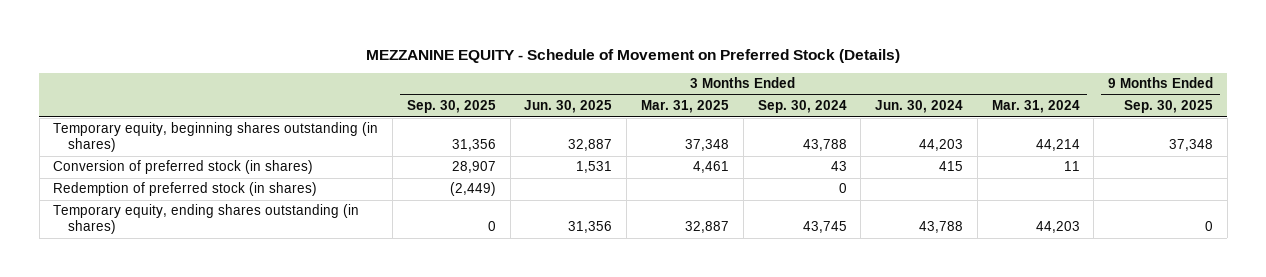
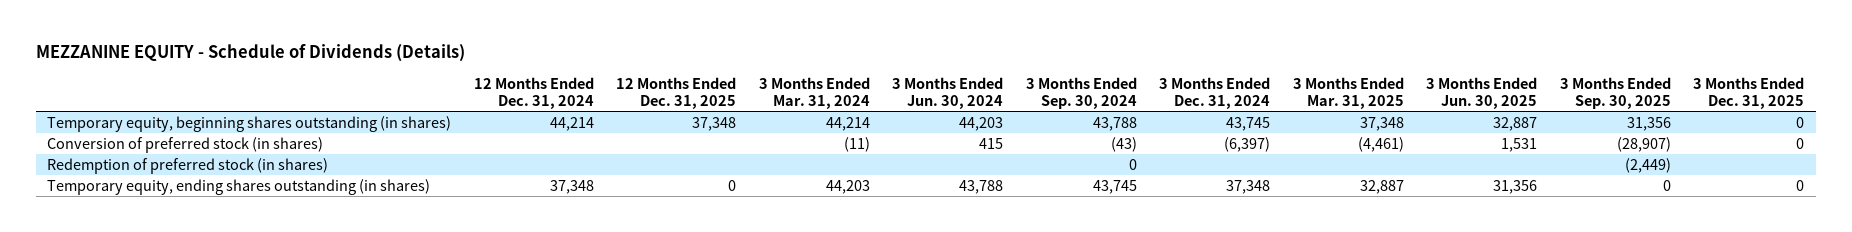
- MEZZANINE EQUITY - Schedule of Movement on Preferred Stock (Details)
+ MEZZANINE EQUITY - Schedule of Dividends (Details)
- | 3 Months Ended Sep. 30, 2025 | 3 Months Ended Jun. 30, 2025 | 3 Months Ended Mar. 31, 2025 | 3 Months Ended Sep. 30, 2024 | 3 Months Ended Jun. 30, 2024 | 3 Months Ended Mar. 31, 2024 | 9 Months Ended Sep. 30, 2025
+ | 12 Months Ended Dec. 31, 2024 | 12 Months Ended Dec. 31, 2025 | 3 Months Ended Mar. 31, 2024 | 3 Months Ended Jun. 30, 2024 | 3 Months Ended Sep. 30, 2024 | 3 Months Ended Dec. 31, 2024 | 3 Months Ended Mar. 31, 2025 | 3 Months Ended Jun. 30, 2025 | 3 Months Ended Sep. 30, 2025 | 3 Months Ended Dec. 31, 2025
- Conversion of preferred stock (in shares) | 28,907 | 1,531 | 4,461 | 43 | 415 | 11 |
+ Conversion of preferred stock (in shares) | | | (11) | 415 | (43) | (6,397) | (4,461) | 1,531 | (28,907) | 0

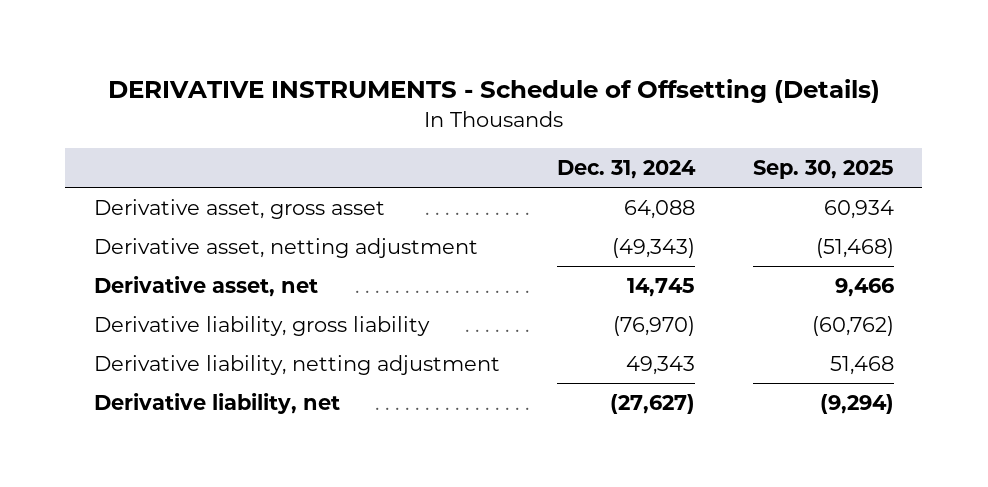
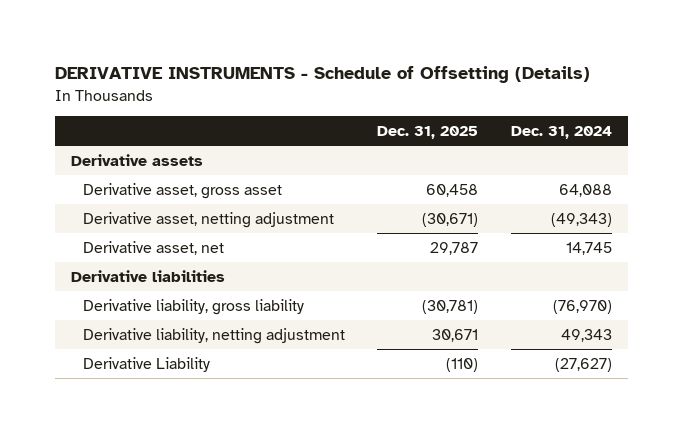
- | Dec. 31, 2024 | Sep. 30, 2025
+ | Dec. 31, 2025 | Dec. 31, 2024
+ Derivative assets
+ Derivative liabilities
- Derivative liability, net | (27,627) | (9,294)
+ Derivative Liability | (110) | (27,627)

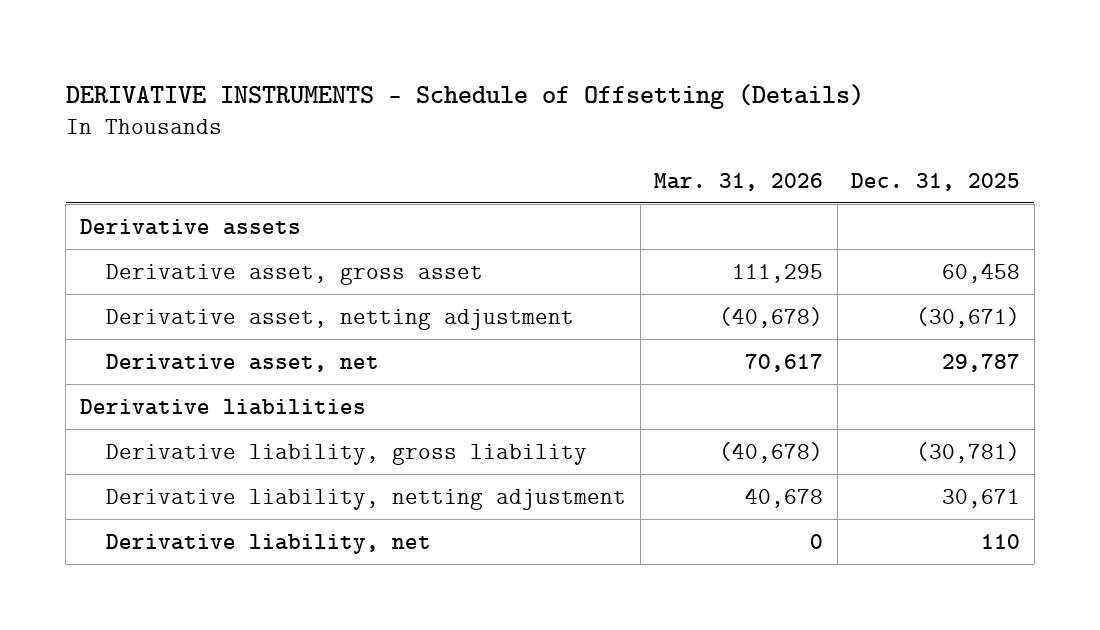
- | Dec. 31, 2025 | Dec. 31, 2024
+ | Mar. 31, 2026 | Dec. 31, 2025
- Derivative Liability | (110) | (27,627)
+ Derivative liability, net | 0 | 110

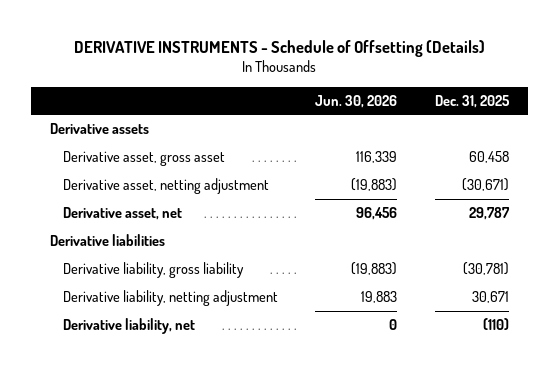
- | Mar. 31, 2026 | Dec. 31, 2025
+ | Jun. 30, 2026 | Dec. 31, 2025
- Derivative liability, net | 0 | 110
+ Derivative liability, net | 0 | (110)

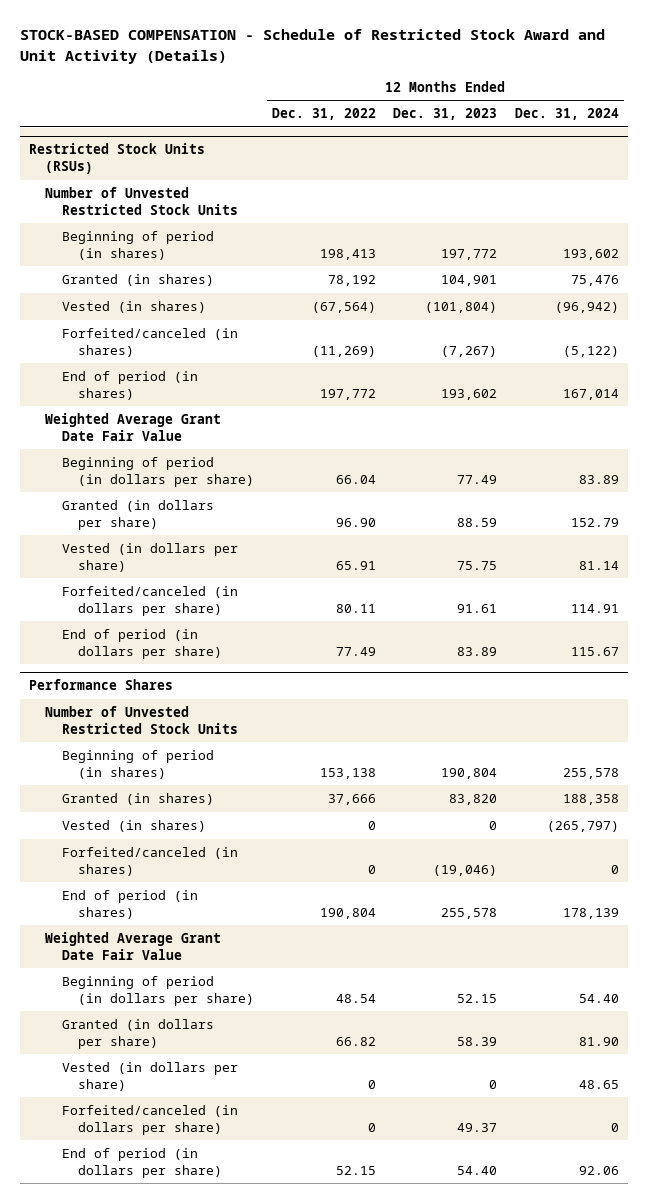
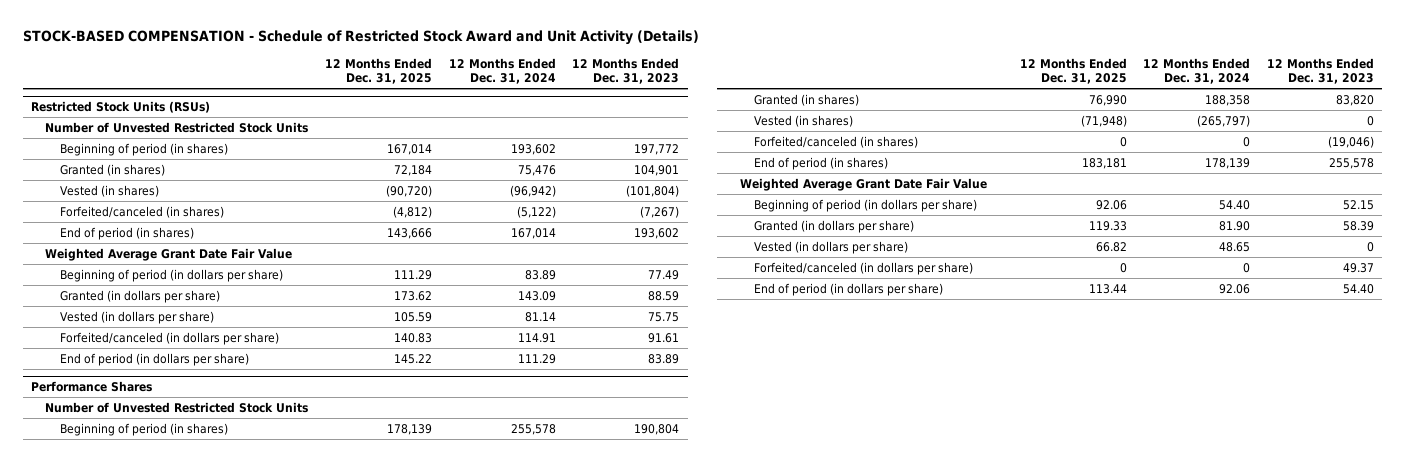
- | 12 Months Ended Dec. 31, 2022 | 12 Months Ended Dec. 31, 2023 | 12 Months Ended Dec. 31, 2024
+ | 12 Months Ended Dec. 31, 2025 | 12 Months Ended Dec. 31, 2024 | 12 Months Ended Dec. 31, 2023
@ Restricted Stock Units (RSUs)
- Granted (in dollars per share) | 96.90 | 88.59 | 152.79
+ Granted (in dollars per share) | 173.62 | 143.09 | 88.59
- End of period (in dollars per share) | 77.49 | 83.89 | 115.67
+ End of period (in dollars per share) | 145.22 | 111.29 | 83.89

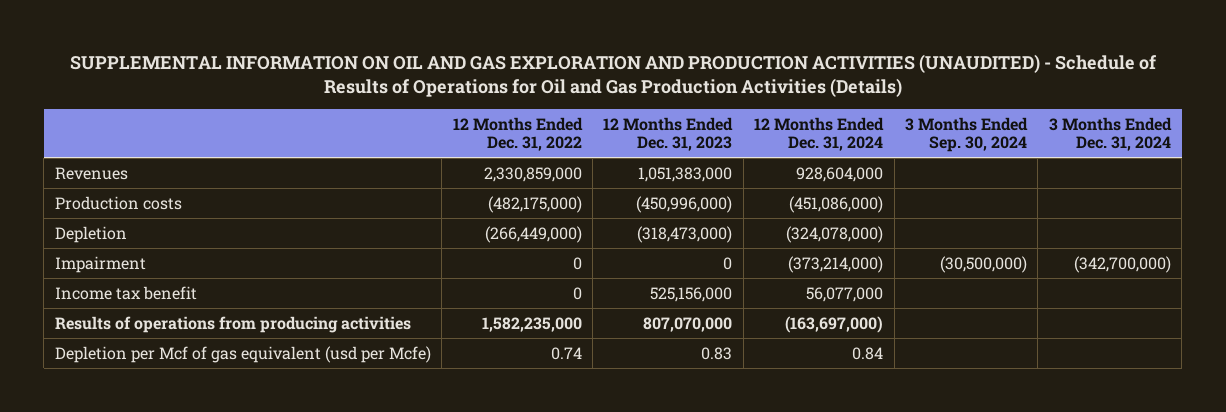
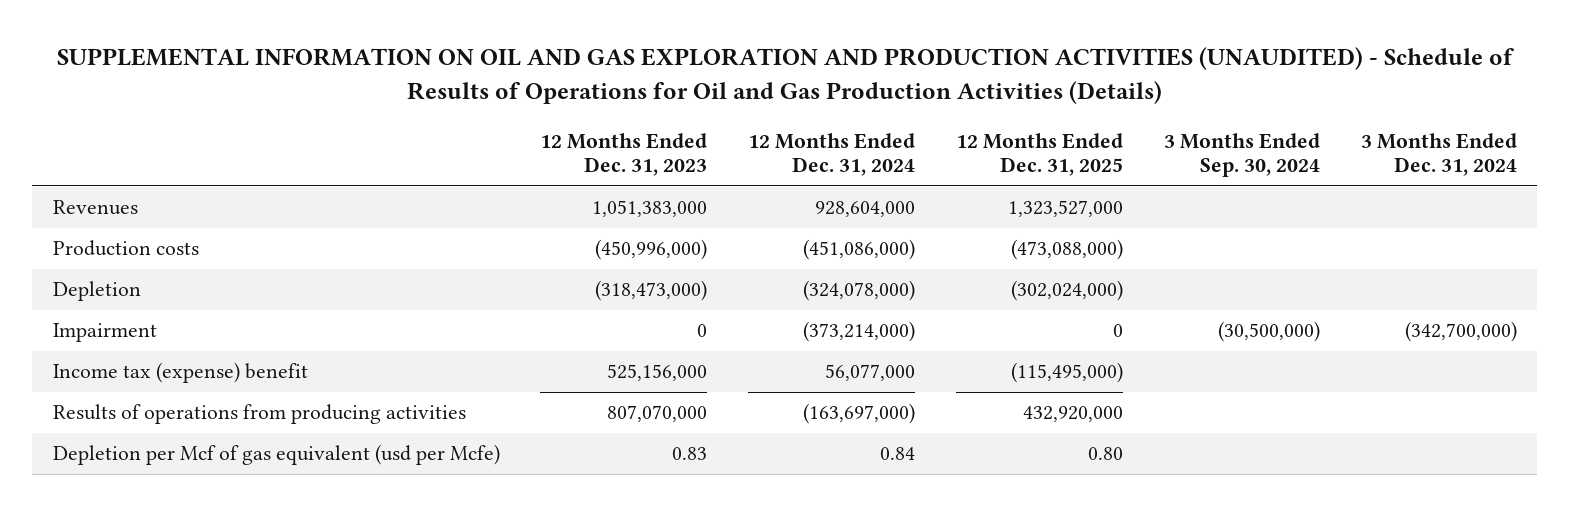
- | 12 Months Ended Dec. 31, 2022 | 12 Months Ended Dec. 31, 2023 | 12 Months Ended Dec. 31, 2024 | 3 Months Ended Sep. 30, 2024 | 3 Months Ended Dec. 31, 2024
+ | 12 Months Ended Dec. 31, 2023 | 12 Months Ended Dec. 31, 2024 | 12 Months Ended Dec. 31, 2025 | 3 Months Ended Sep. 30, 2024 | 3 Months Ended Dec. 31, 2024
- Income tax benefit | 0 | 525,156,000 | 56,077,000 | |
+ Income tax (expense) benefit | 525,156,000 | 56,077,000 | (115,495,000) | |

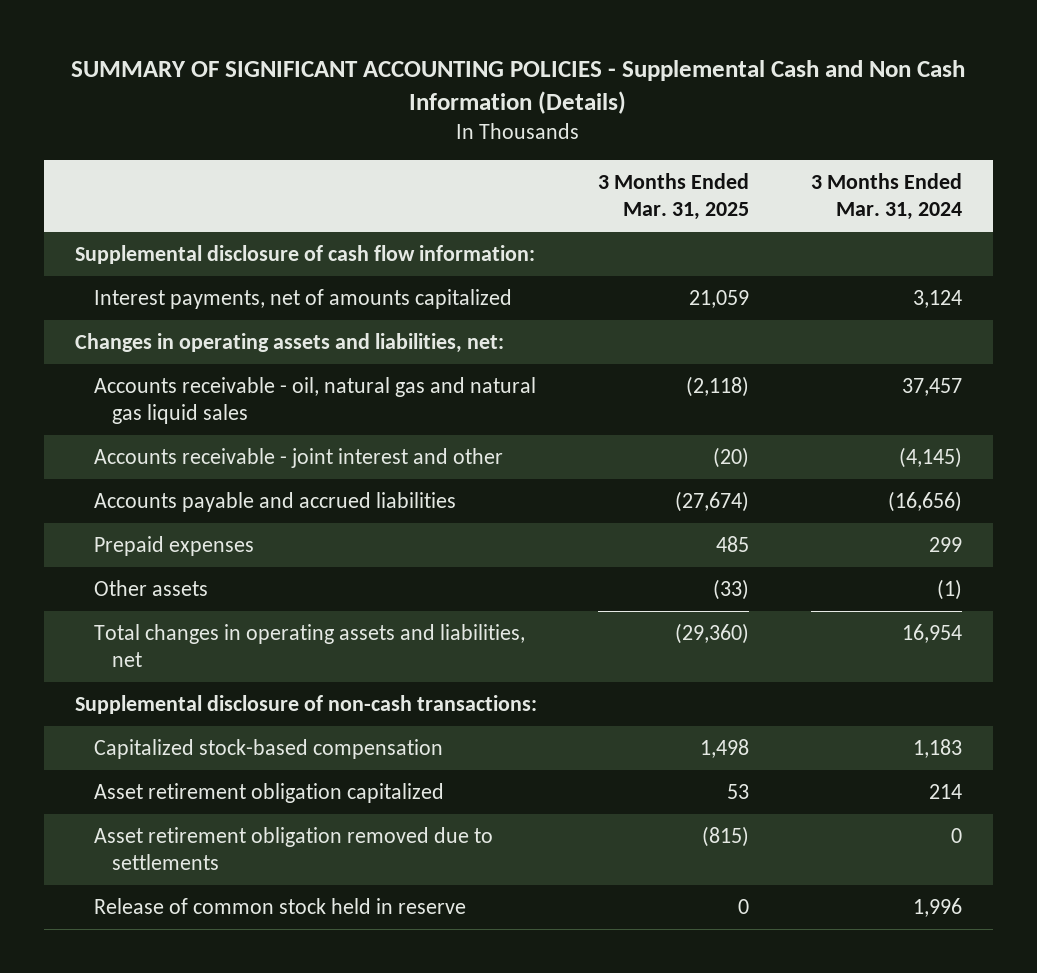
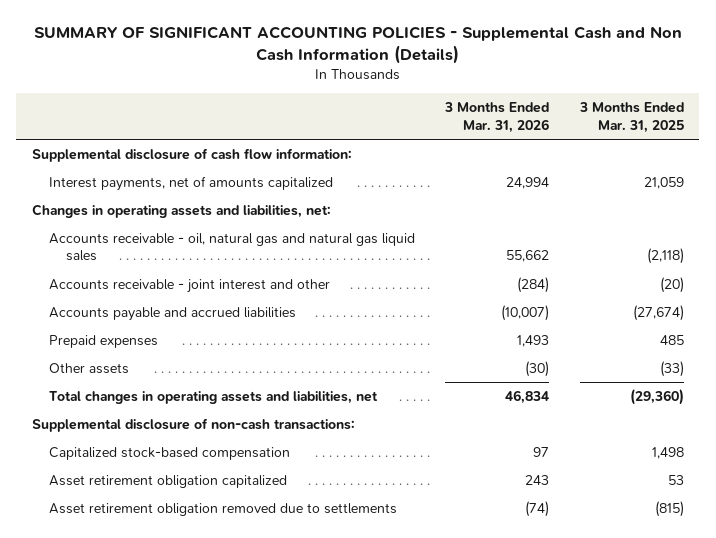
- | 3 Months Ended Mar. 31, 2025 | 3 Months Ended Mar. 31, 2024
+ | 3 Months Ended Mar. 31, 2026 | 3 Months Ended Mar. 31, 2025
- Release of common stock held in reserve | 0 | 1,996

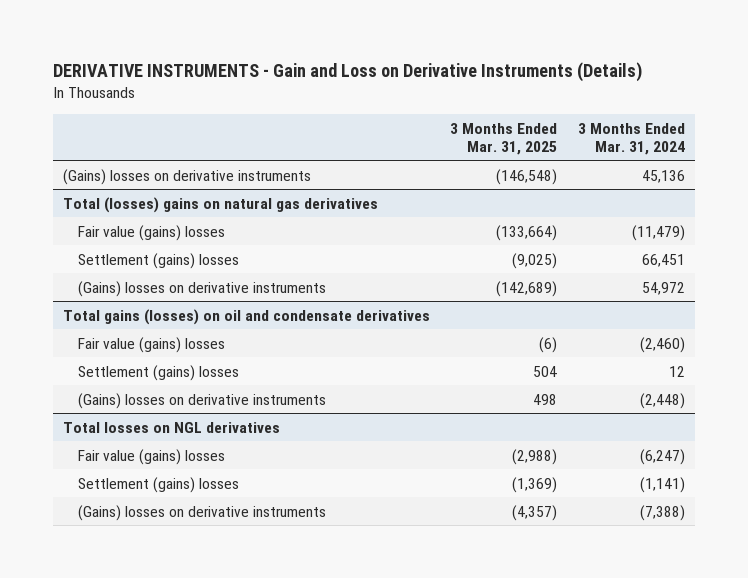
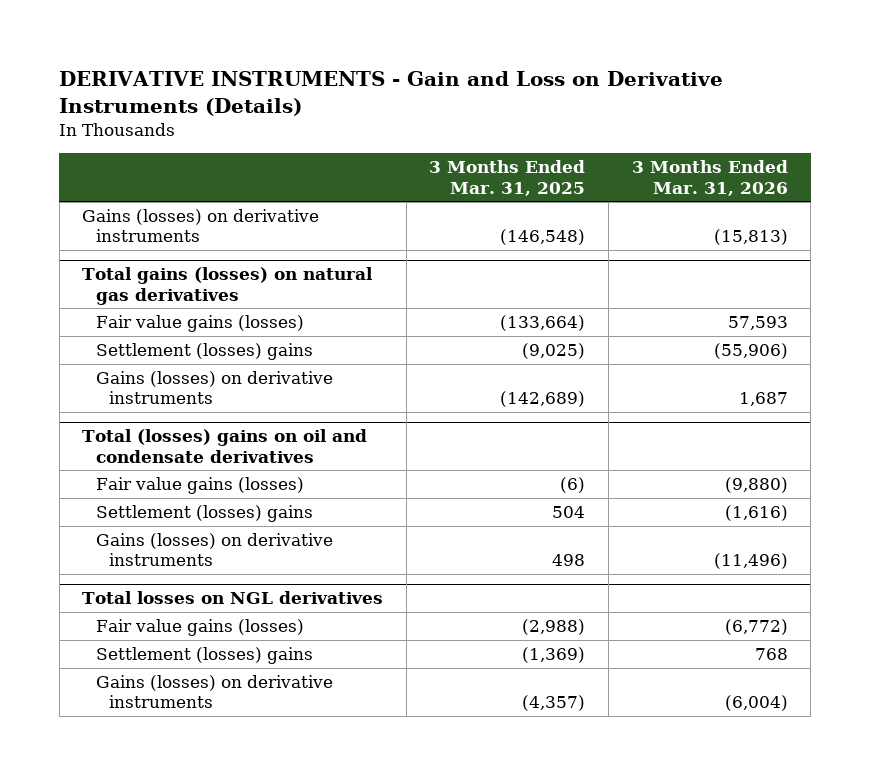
- | 3 Months Ended Mar. 31, 2025 | 3 Months Ended Mar. 31, 2024
+ | 3 Months Ended Mar. 31, 2025 | 3 Months Ended Mar. 31, 2026
- (Gains) losses on derivative instruments | (146,548) | 45,136
- Total (losses) gains on natural gas derivatives
- Fair value (gains) losses | (133,664) | (11,479)
- Settlement (gains) losses | (9,025) | 66,451
- (Gains) losses on derivative instruments | (142,689) | 54,972
- Total gains (losses) on oil and condensate derivatives
- Fair value (gains) losses | (6) | (2,460)
- Settlement (gains) losses | 504 | 12
- (Gains) losses on derivative instruments | 498 | (2,448)
+ Gains (losses) on derivative instruments | (146,548) | (15,813)
+ Total gains (losses) on natural gas derivatives
+ Fair value gains (losses) | (133,664) | 57,593
+ Settlement (losses) gains | (9,025) | (55,906)
+ Gains (losses) on derivative instruments | (142,689) | 1,687
+ Total (losses) gains on oil and condensate derivatives
+ Fair value gains (losses) | (6) | (9,880)
+ Settlement (losses) gains | 504 | (1,616)
+ Gains (losses) on derivative instruments | 498 | (11,496)
@ Total losses on NGL derivatives
- Fair value (gains) losses | (2,988) | (6,247)
- Settlement (gains) losses | (1,369) | (1,141)
- (Gains) losses on derivative instruments | (4,357) | (7,388)
+ Fair value gains (losses) | (2,988) | (6,772)
+ Settlement (losses) gains | (1,369) | 768
+ Gains (losses) on derivative instruments | (4,357) | (6,004)

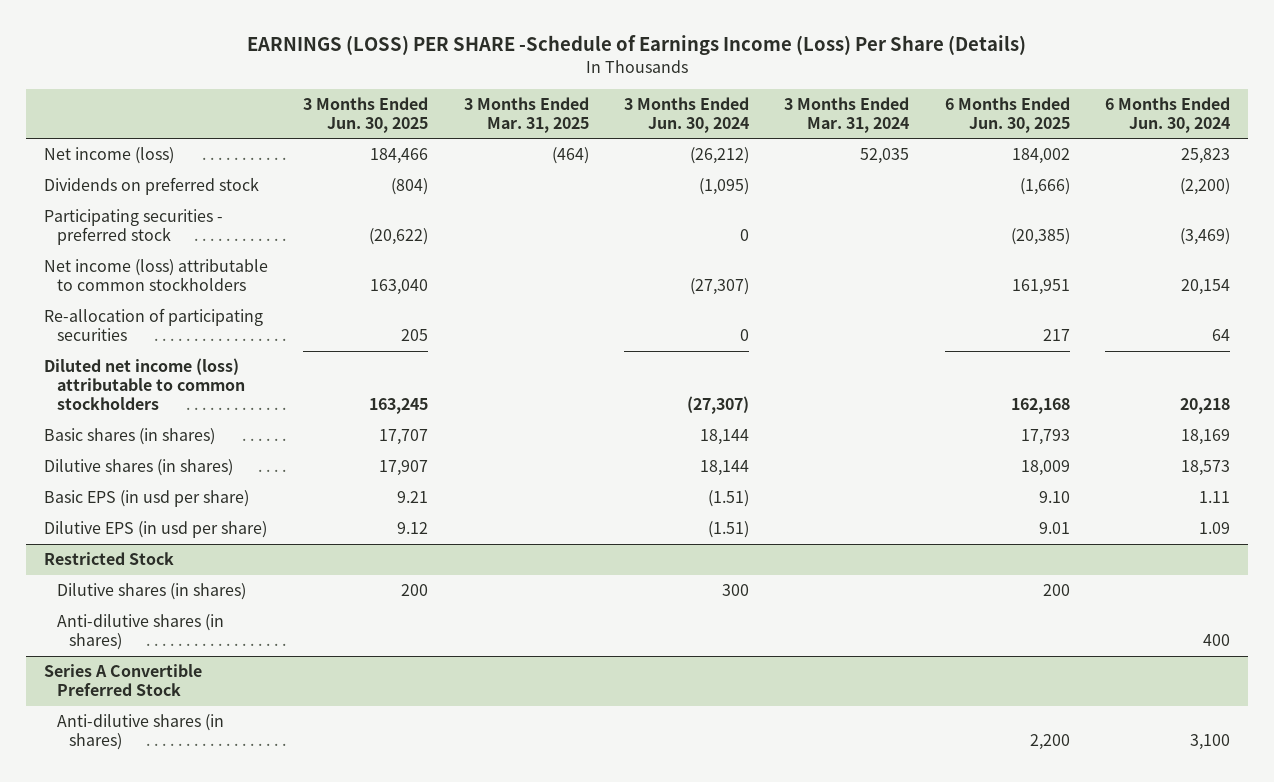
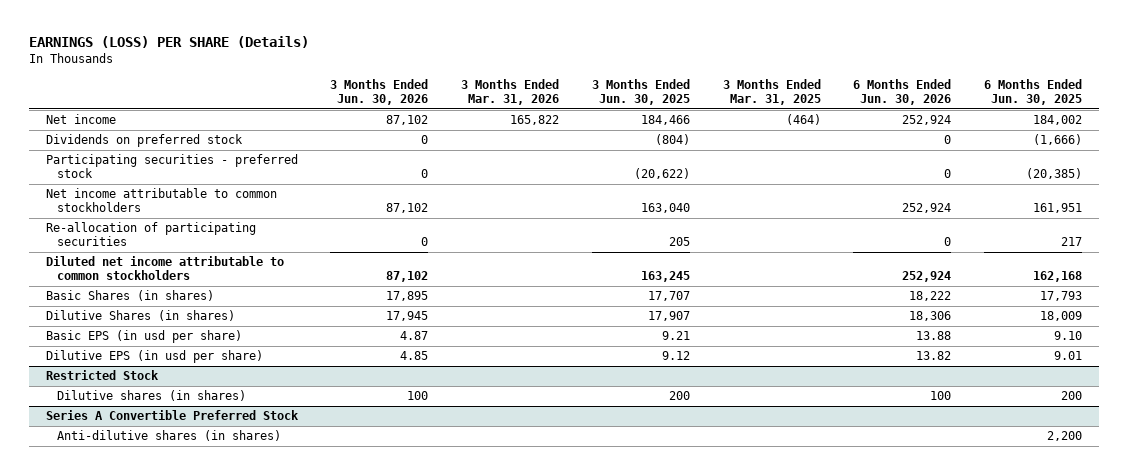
- EARNINGS (LOSS) PER SHARE -Schedule of Earnings Income (Loss) Per Share (Details)
+ EARNINGS (LOSS) PER SHARE (Details)
- | 3 Months Ended Jun. 30, 2025 | 3 Months Ended Mar. 31, 2025 | 3 Months Ended Jun. 30, 2024 | 3 Months Ended Mar. 31, 2024 | 6 Months Ended Jun. 30, 2025 | 6 Months Ended Jun. 30, 2024
+ | 3 Months Ended Jun. 30, 2026 | 3 Months Ended Mar. 31, 2026 | 3 Months Ended Jun. 30, 2025 | 3 Months Ended Mar. 31, 2025 | 6 Months Ended Jun. 30, 2026 | 6 Months Ended Jun. 30, 2025
- Net income (loss) | 184,466 | (464) | (26,212) | 52,035 | 184,002 | 25,823
+ Net income | 87,102 | 165,822 | 184,466 | (464) | 252,924 | 184,002
- Net income (loss) attributable to common stockholders | 163,040 | | (27,307) | | 161,951 | 20,154
+ Net income attributable to common stockholders | 87,102 | | 163,040 | | 252,924 | 161,951
- Diluted net income (loss) attributable to common stockholders | 163,245 | | (27,307) | | 162,168 | 20,218
- Basic shares (in shares) | 17,707 | | 18,144 | | 17,793 | 18,169
- Dilutive shares (in shares) | 17,907 | | 18,144 | | 18,009 | 18,573
+ Diluted net income attributable to common stockholders | 87,102 | | 163,245 | | 252,924 | 162,168
+ Basic Shares (in shares) | 17,895 | | 17,707 | | 18,222 | 17,793
+ Dilutive Shares (in shares) | 17,945 | | 17,907 | | 18,306 | 18,009
@ Restricted Stock
- Anti-dilutive shares (in shares) | | | | | | 400

